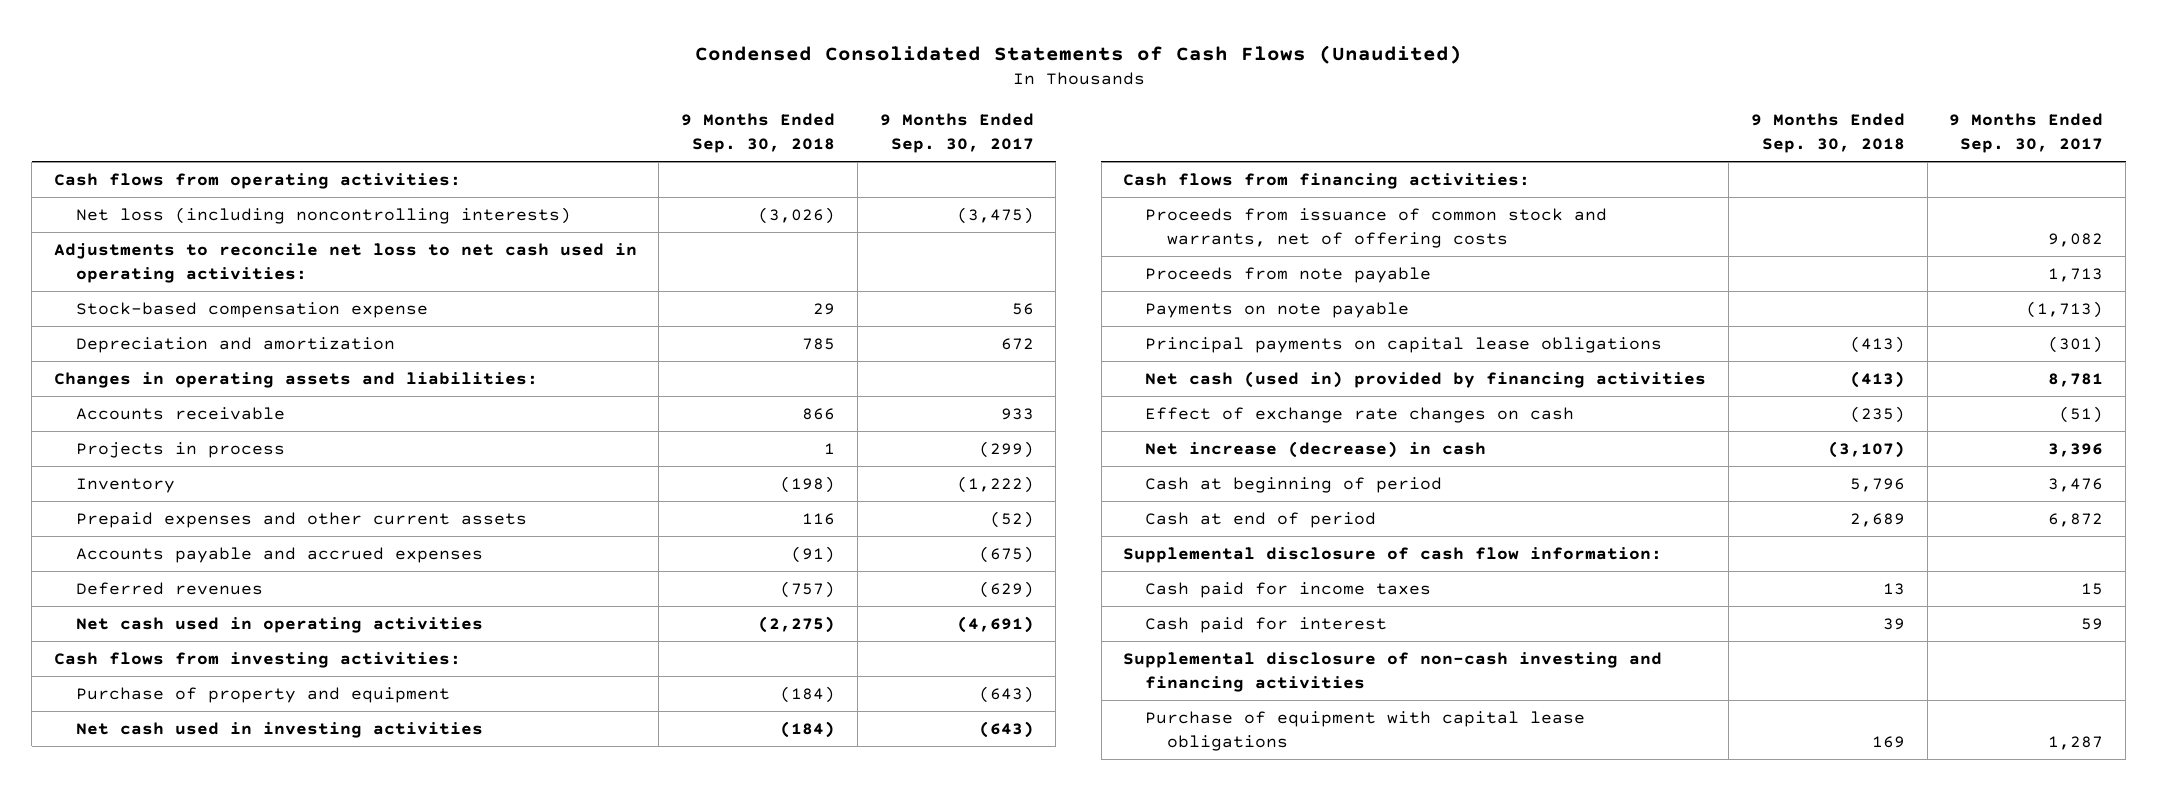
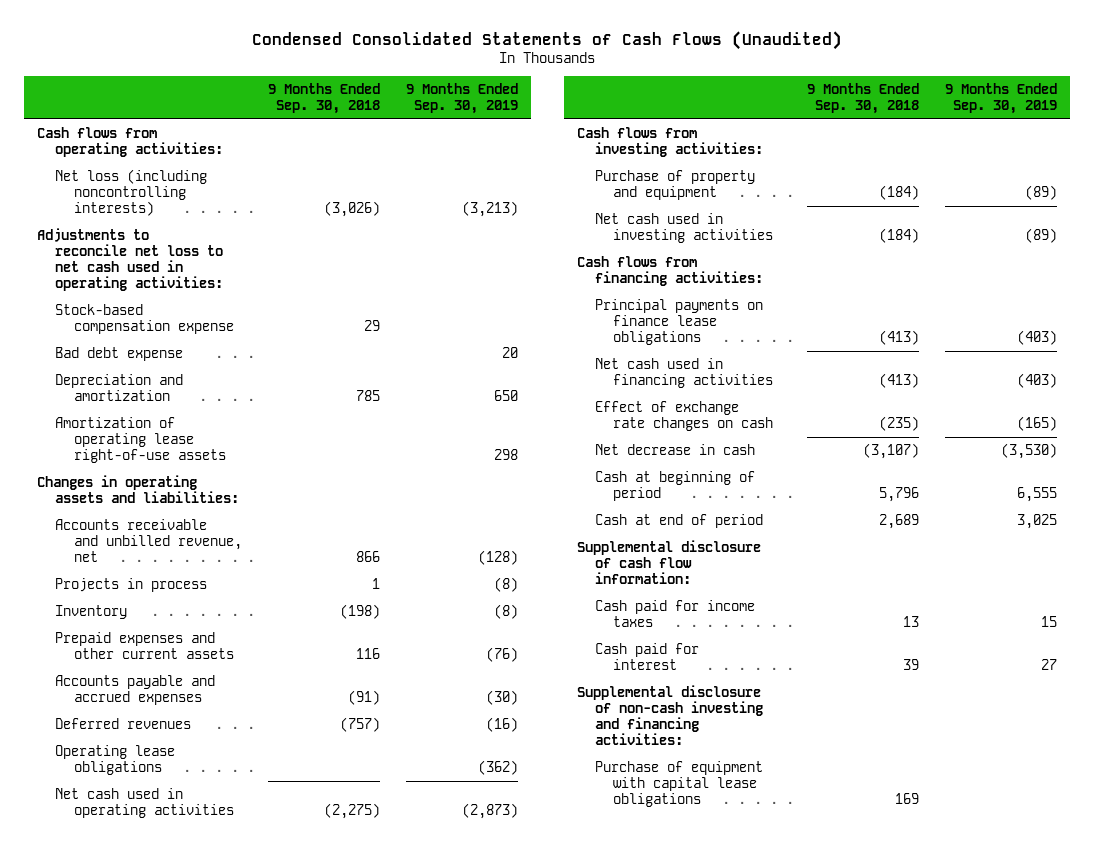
- | 9 Months Ended Sep. 30, 2018 | 9 Months Ended Sep. 30, 2017
+ | 9 Months Ended Sep. 30, 2018 | 9 Months Ended Sep. 30, 2019
+ Bad debt expense | | 20
+ Amortization of operating lease right-of-use assets | | 298
- Accounts receivable | 866 | 933
+ Accounts receivable and unbilled revenue, net | 866 | (128)
+ Operating lease obligations | | (362)
- Proceeds from issuance of common stock and warrants, net of offering costs | | 9,082
- Proceeds from note payable | | 1,713
- Payments on note payable | | (1,713)
- Principal payments on capital lease obligations | (413) | (301)
- Net cash (used in) provided by financing activities | (413) | 8,781
+ Principal payments on finance lease obligations | (413) | (403)
+ Net cash used in financing activities | (413) | (403)
- Net increase (decrease) in cash | (3,107) | 3,396
+ Net decrease in cash | (3,107) | (3,530)
- Supplemental disclosure of non-cash investing and financing activities
+ Supplemental disclosure of non-cash investing and financing activities:

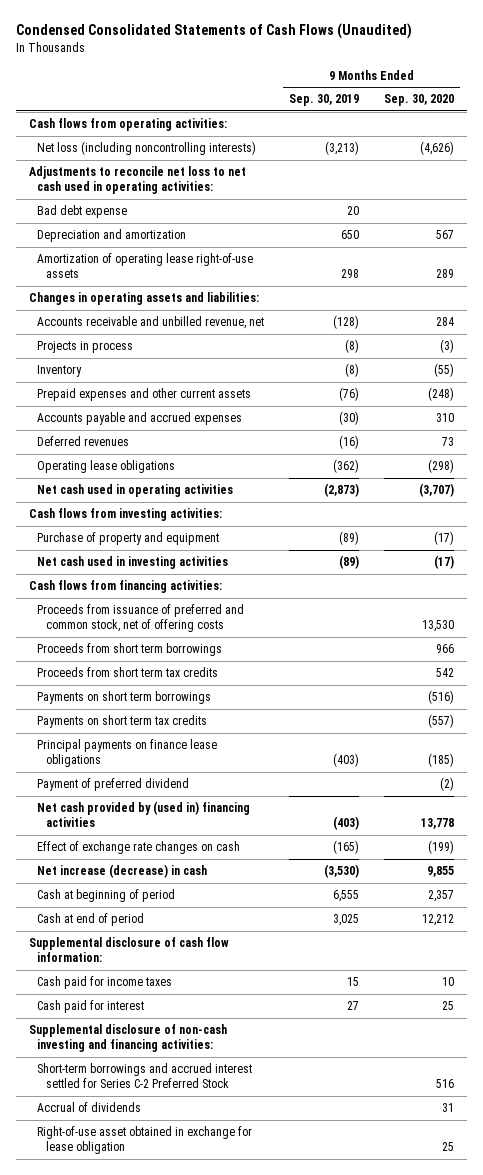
- | 9 Months Ended Sep. 30, 2018 | 9 Months Ended Sep. 30, 2019
+ | 9 Months Ended Sep. 30, 2019 | 9 Months Ended Sep. 30, 2020
- Stock-based compensation expense | 29 |
+ Proceeds from issuance of preferred and common stock, net of offering costs | | 13,530
+ Proceeds from short term borrowings | | 966
+ Proceeds from short term tax credits | | 542
+ Payments on short term borrowings | | (516)
+ Payments on short term tax credits | | (557)
- Net cash used in financing activities | (413) | (403)
+ Payment of preferred dividend | | (2)
+ Net cash provided by (used in) financing activities | (403) | 13,778
- Net decrease in cash | (3,107) | (3,530)
+ Net increase (decrease) in cash | (3,530) | 9,855
- Purchase of equipment with capital lease obligations | 169 |
+ Short-term borrowings and accrued interest settled for Series C-2 Preferred Stock | | 516
+ Accrual of dividends | | 31
+ Right-of-use asset obtained in exchange for lease obligation | | 25

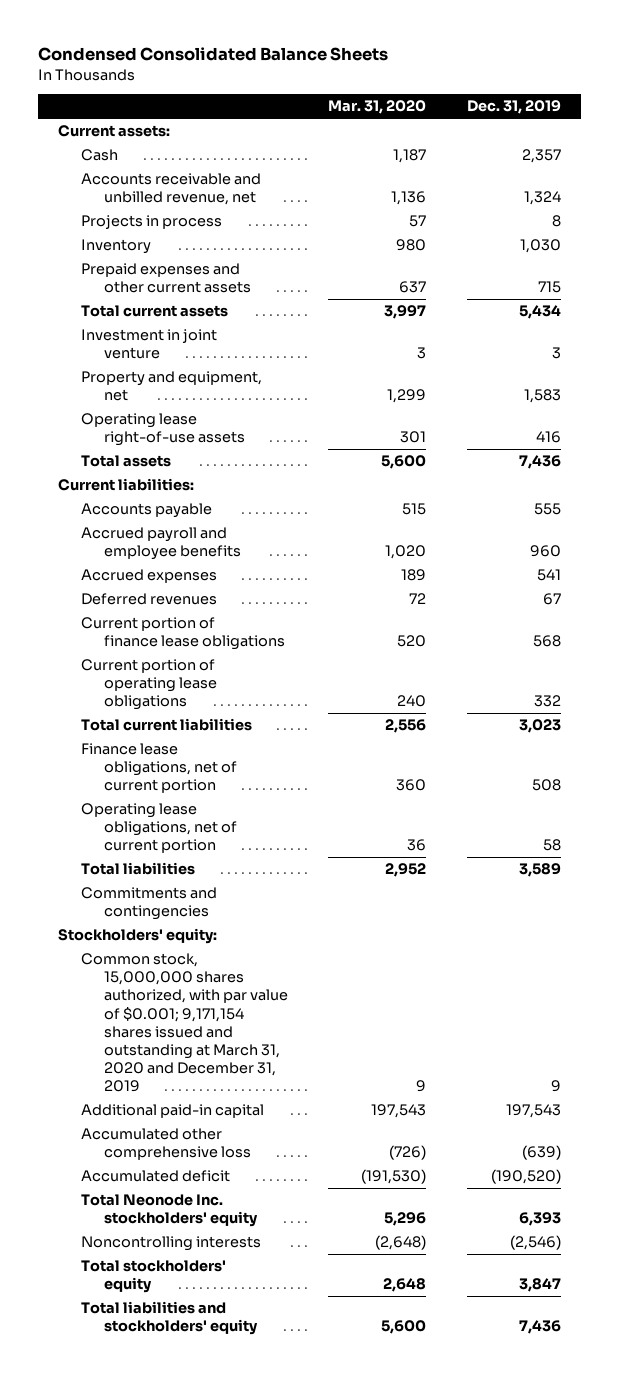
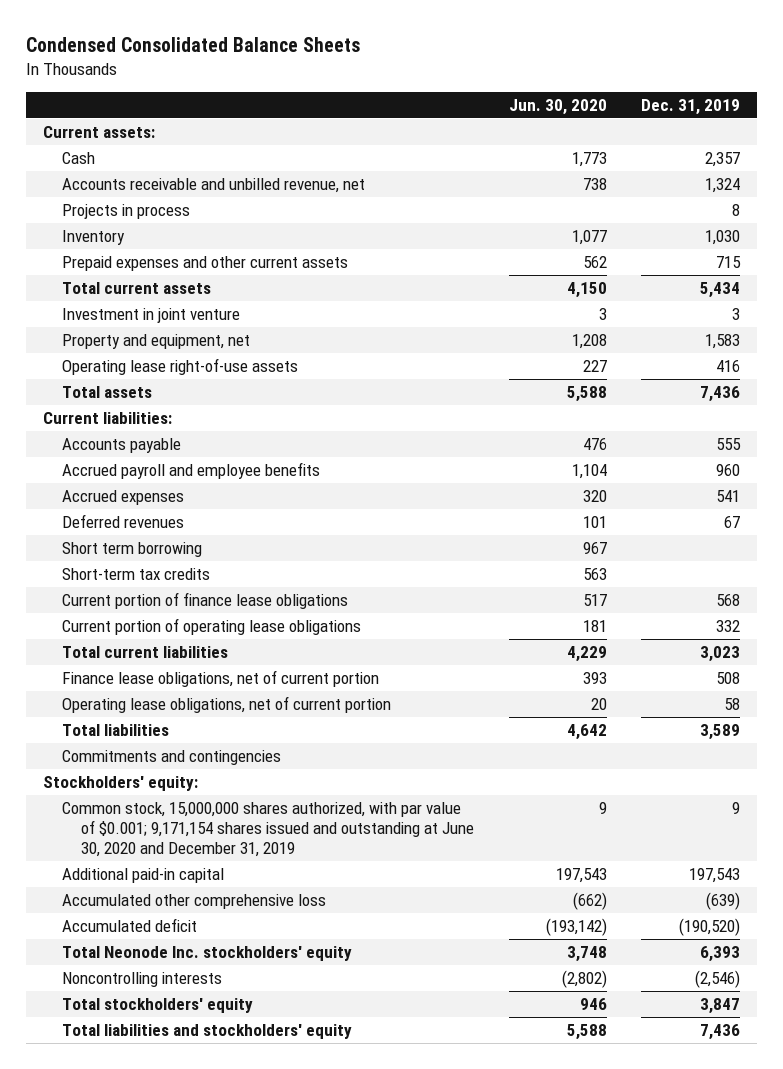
- | Mar. 31, 2020 | Dec. 31, 2019
+ | Jun. 30, 2020 | Dec. 31, 2019
+ Short term borrowing | 967 |
+ Short-term tax credits | 563 |
- Common stock, 15,000,000 shares authorized, with par value of $0.001; 9,171,154 shares issued and outstanding at March 31, 2020 and December 31, 2019 | 9 | 9
+ Common stock, 15,000,000 shares authorized, with par value of $0.001; 9,171,154 shares issued and outstanding at June 30, 2020 and December 31, 2019 | 9 | 9

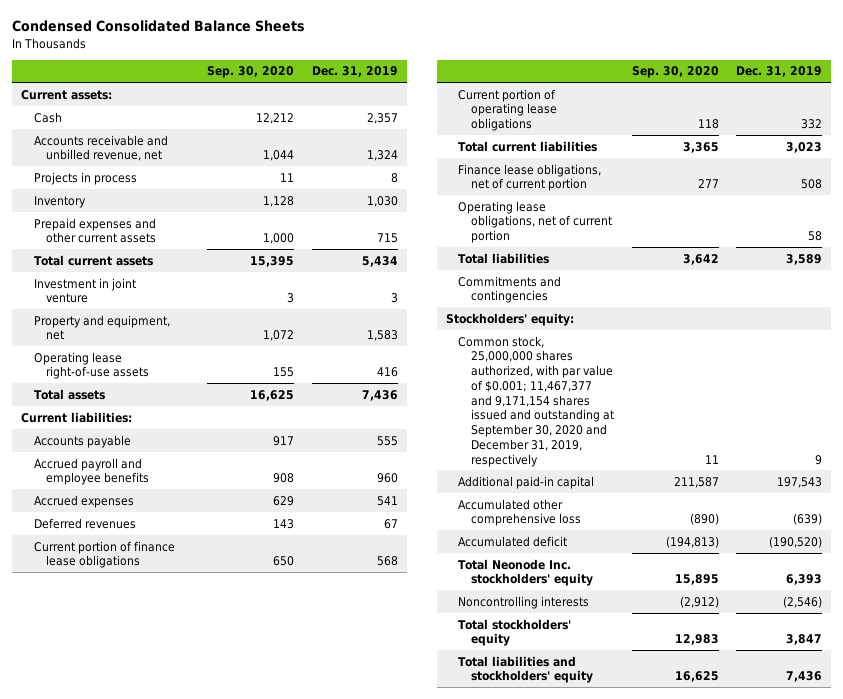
- | Jun. 30, 2020 | Dec. 31, 2019
+ | Sep. 30, 2020 | Dec. 31, 2019
- Short term borrowing | 967 |
- Short-term tax credits | 563 |
- Common stock, 15,000,000 shares authorized, with par value of $0.001; 9,171,154 shares issued and outstanding at June 30, 2020 and December 31, 2019 | 9 | 9
+ Common stock, 25,000,000 shares authorized, with par value of $0.001; 11,467,377 and 9,171,154 shares issued and outstanding at September 30, 2020 and December 31, 2019, respectively | 11 | 9

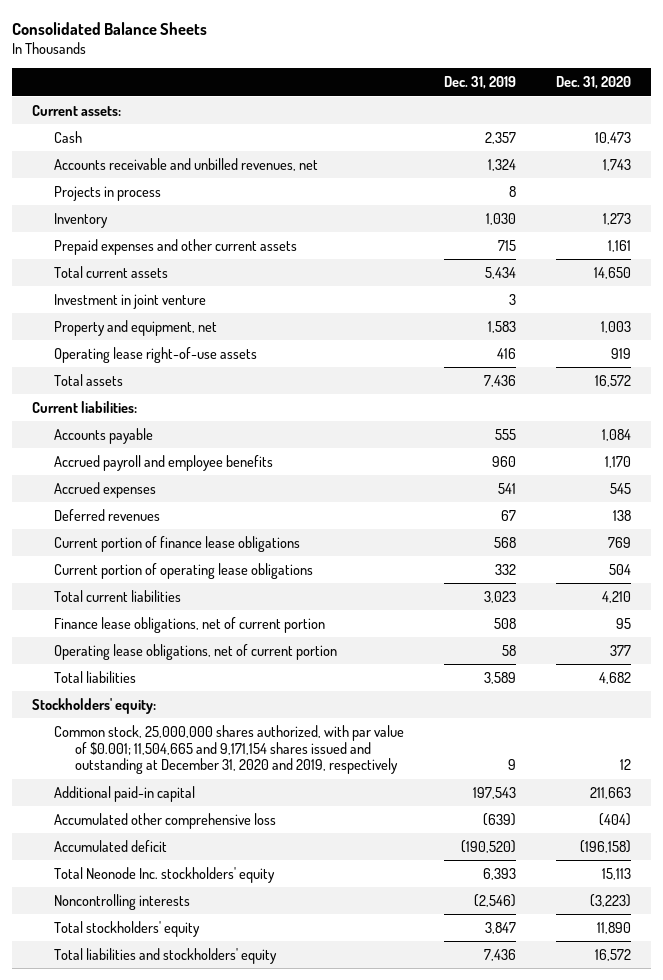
- Condensed Consolidated Balance Sheets
+ Consolidated Balance Sheets
- | Sep. 30, 2020 | Dec. 31, 2019
+ | Dec. 31, 2019 | Dec. 31, 2020
- Accounts receivable and unbilled revenue, net | 1,044 | 1,324
+ Accounts receivable and unbilled revenues, net | 1,324 | 1,743
- Commitments and contingencies
- Common stock, 25,000,000 shares authorized, with par value of $0.001; 11,467,377 and 9,171,154 shares issued and outstanding at September 30, 2020 and December 31, 2019, respectively | 11 | 9
+ Common stock, 25,000,000 shares authorized, with par value of $0.001; 11,504,665 and 9,171,154 shares issued and outstanding at December 31, 2020 and 2019, respectively | 9 | 12

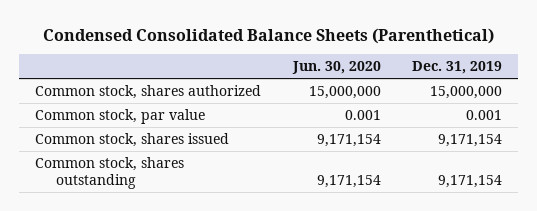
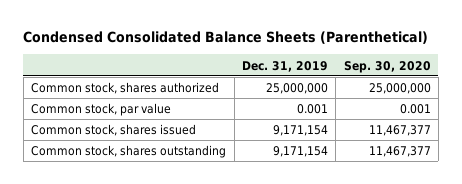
- | Jun. 30, 2020 | Dec. 31, 2019
+ | Dec. 31, 2019 | Sep. 30, 2020
- Common stock, shares authorized | 15,000,000 | 15,000,000
+ Common stock, shares authorized | 25,000,000 | 25,000,000

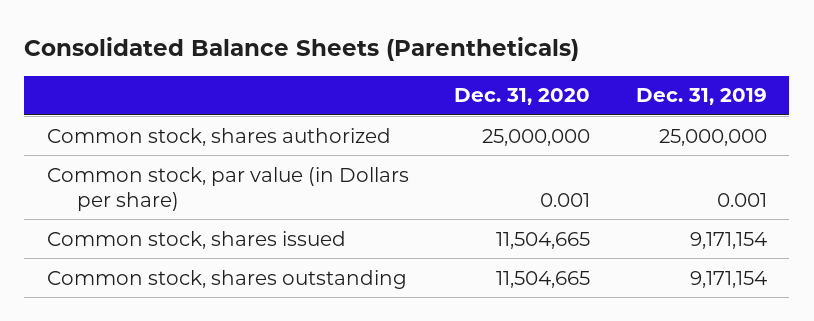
- Condensed Consolidated Balance Sheets (Parenthetical)
+ Consolidated Balance Sheets (Parentheticals)
- | Dec. 31, 2019 | Sep. 30, 2020
+ | Dec. 31, 2020 | Dec. 31, 2019
- Common stock, par value | 0.001 | 0.001
+ Common stock, par value (in Dollars per share) | 0.001 | 0.001

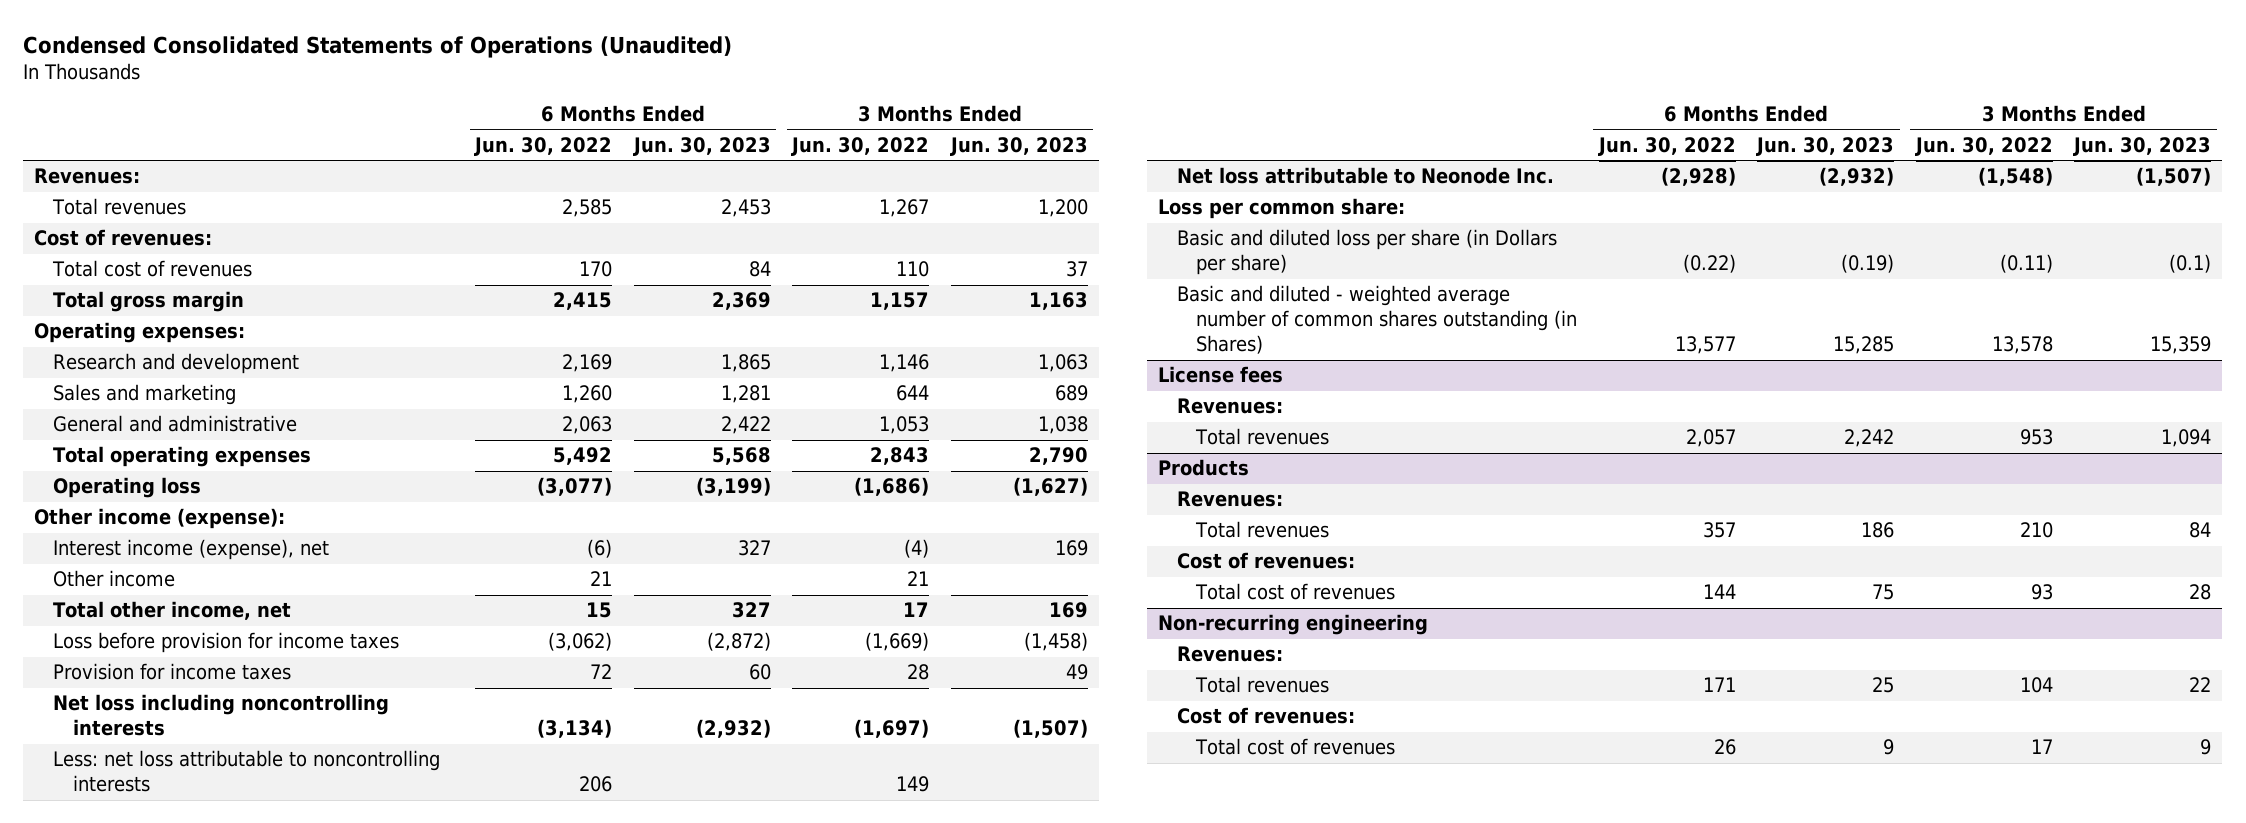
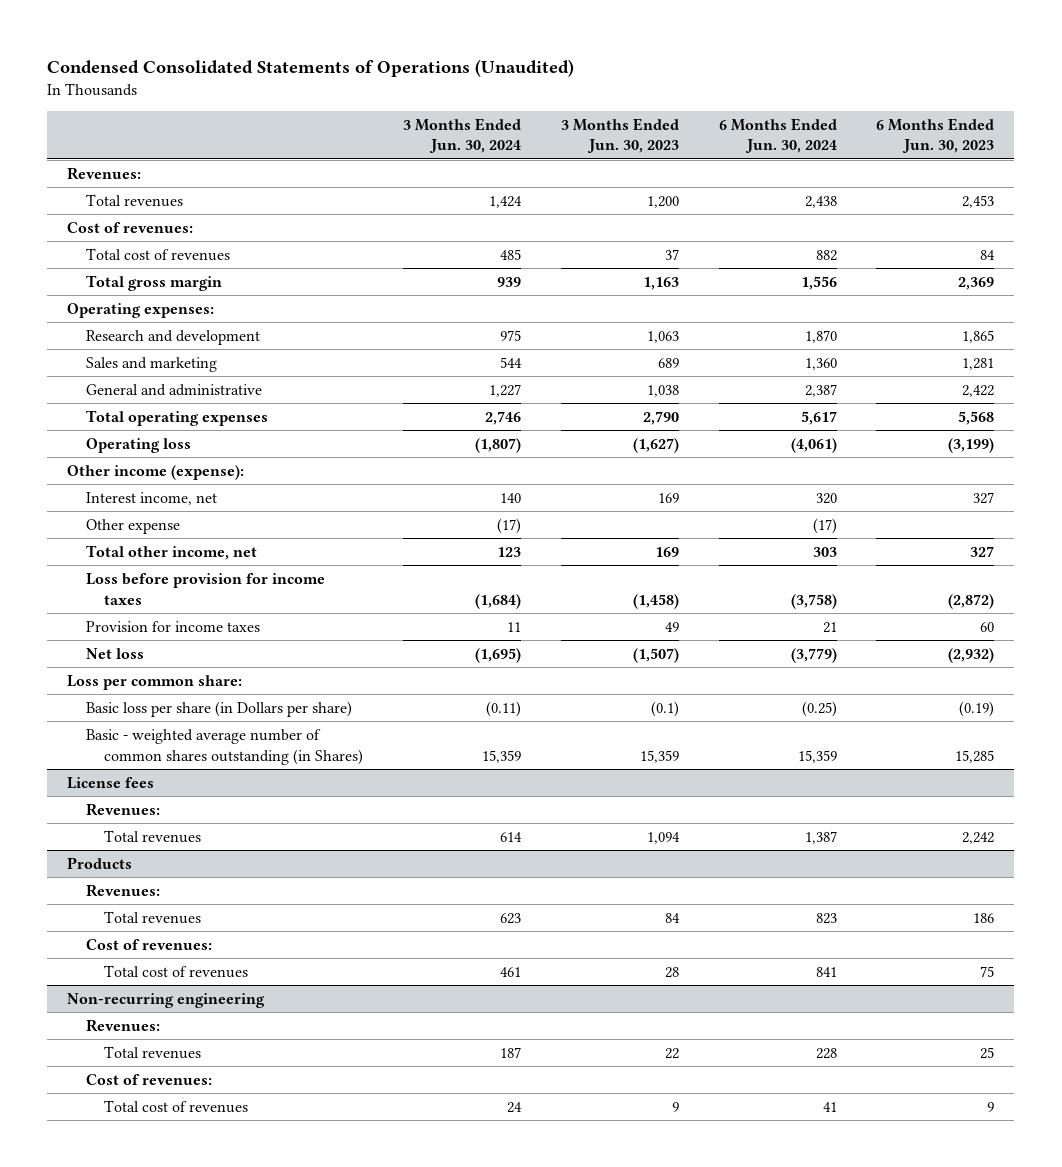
- | 6 Months Ended Jun. 30, 2022 | 6 Months Ended Jun. 30, 2023 | 3 Months Ended Jun. 30, 2022 | 3 Months Ended Jun. 30, 2023
+ | 3 Months Ended Jun. 30, 2024 | 3 Months Ended Jun. 30, 2023 | 6 Months Ended Jun. 30, 2024 | 6 Months Ended Jun. 30, 2023
- Interest income (expense), net | (6) | 327 | (4) | 169
- Other income | 21 | | 21 |
+ Interest income, net | 140 | 169 | 320 | 327
+ Other expense | (17) | | (17) |
- Net loss including noncontrolling interests | (3,134) | (2,932) | (1,697) | (1,507)
- Less: net loss attributable to noncontrolling interests | 206 | | 149 |
- Net loss attributable to Neonode Inc. | (2,928) | (2,932) | (1,548) | (1,507)
+ Net loss | (1,695) | (1,507) | (3,779) | (2,932)
- Basic and diluted loss per share (in Dollars per share) | (0.22) | (0.19) | (0.11) | (0.1)
- Basic and diluted - weighted average number of common shares outstanding (in Shares) | 13,577 | 15,285 | 13,578 | 15,359
+ Basic loss per share (in Dollars per share) | (0.11) | (0.1) | (0.25) | (0.19)
+ Basic - weighted average number of common shares outstanding (in Shares) | 15,359 | 15,359 | 15,359 | 15,285

